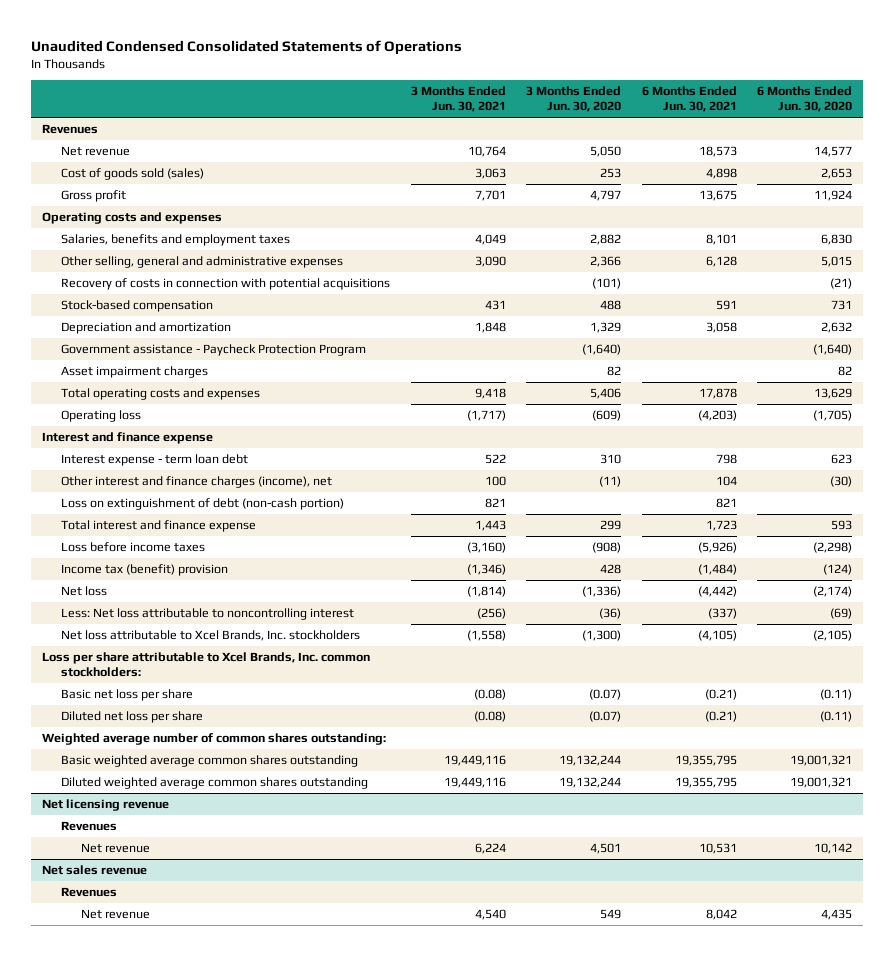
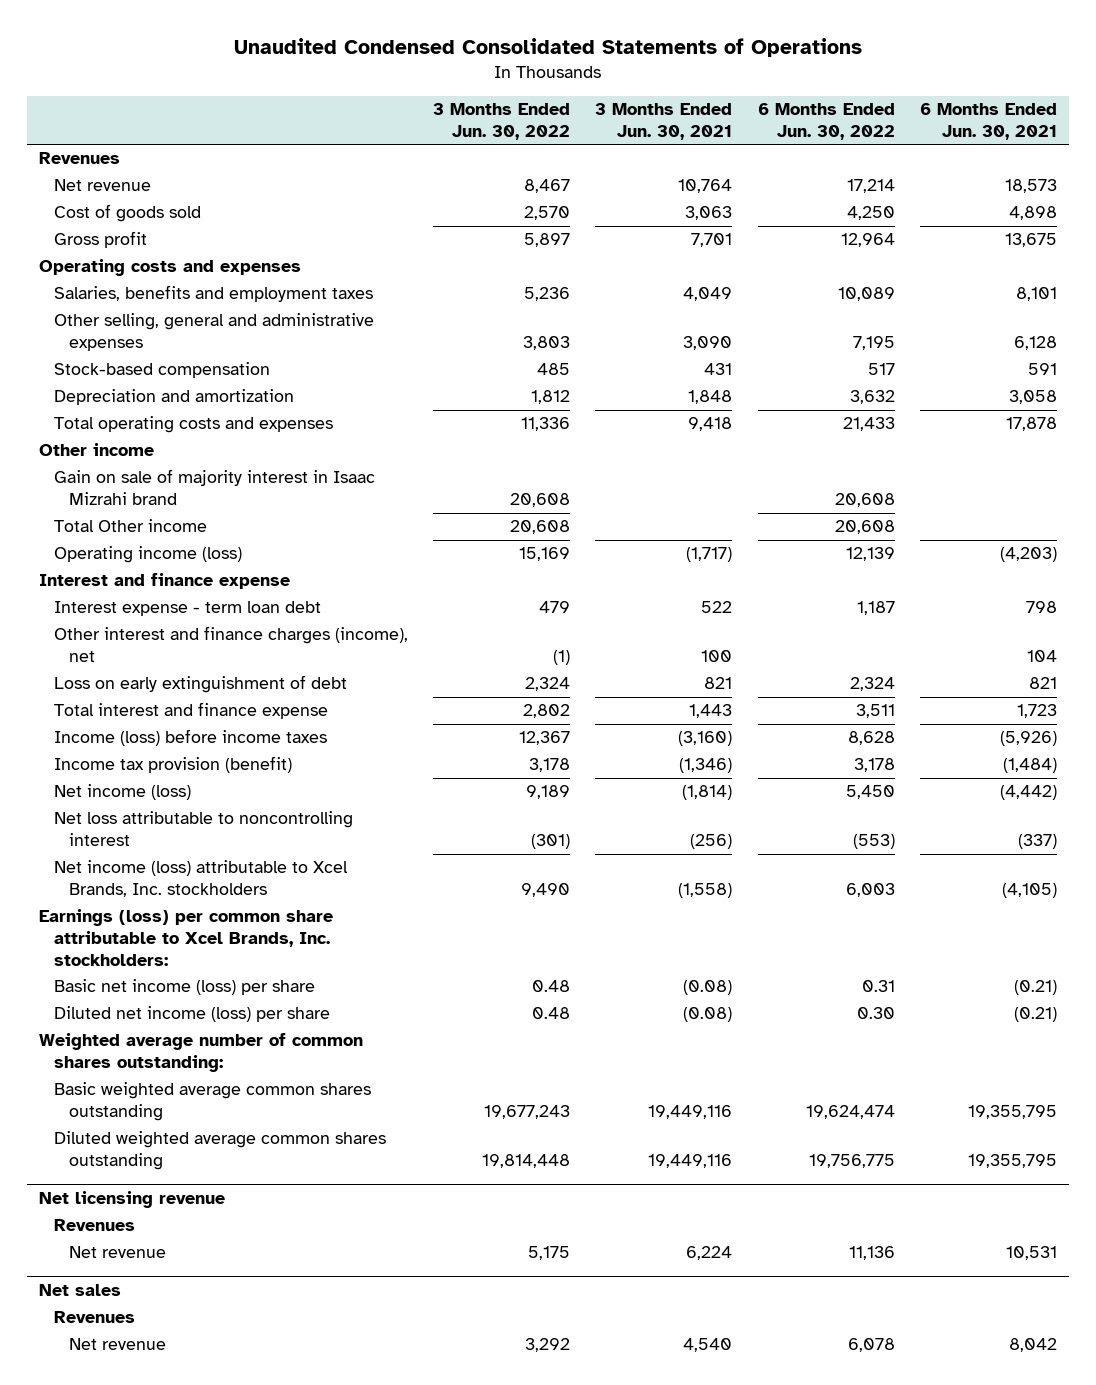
- | 3 Months Ended Jun. 30, 2021 | 3 Months Ended Jun. 30, 2020 | 6 Months Ended Jun. 30, 2021 | 6 Months Ended Jun. 30, 2020
+ | 3 Months Ended Jun. 30, 2022 | 3 Months Ended Jun. 30, 2021 | 6 Months Ended Jun. 30, 2022 | 6 Months Ended Jun. 30, 2021
- Cost of goods sold (sales) | 3,063 | 253 | 4,898 | 2,653
+ Cost of goods sold | 2,570 | 3,063 | 4,250 | 4,898
- Recovery of costs in connection with potential acquisitions | | (101) | | (21)
- Government assistance - Paycheck Protection Program | | (1,640) | | (1,640)
- Asset impairment charges | | 82 | | 82
- Operating loss | (1,717) | (609) | (4,203) | (1,705)
+ Other income
+ Gain on sale of majority interest in Isaac Mizrahi brand | 20,608 | | 20,608 |
+ Total Other income | 20,608 | | 20,608 |
+ Operating income (loss) | 15,169 | (1,717) | 12,139 | (4,203)
- Loss on extinguishment of debt (non-cash portion) | 821 | | 821 |
+ Loss on early extinguishment of debt | 2,324 | 821 | 2,324 | 821
- Loss before income taxes | (3,160) | (908) | (5,926) | (2,298)
- Income tax (benefit) provision | (1,346) | 428 | (1,484) | (124)
- Net loss | (1,814) | (1,336) | (4,442) | (2,174)
- Less: Net loss attributable to noncontrolling interest | (256) | (36) | (337) | (69)
- Net loss attributable to Xcel Brands, Inc. stockholders | (1,558) | (1,300) | (4,105) | (2,105)
- Loss per share attributable to Xcel Brands, Inc. common stockholders:
- Basic net loss per share | (0.08) | (0.07) | (0.21) | (0.11)
- Diluted net loss per share | (0.08) | (0.07) | (0.21) | (0.11)
+ Income (loss) before income taxes | 12,367 | (3,160) | 8,628 | (5,926)
+ Income tax provision (benefit) | 3,178 | (1,346) | 3,178 | (1,484)
+ Net income (loss) | 9,189 | (1,814) | 5,450 | (4,442)
+ Net loss attributable to noncontrolling interest | (301) | (256) | (553) | (337)
+ Net income (loss) attributable to Xcel Brands, Inc. stockholders | 9,490 | (1,558) | 6,003 | (4,105)
+ Earnings (loss) per common share attributable to Xcel Brands, Inc. stockholders:
+ Basic net income (loss) per share | 0.48 | (0.08) | 0.31 | (0.21)
+ Diluted net income (loss) per share | 0.48 | (0.08) | 0.30 | (0.21)
- Net sales revenue
+ Net sales

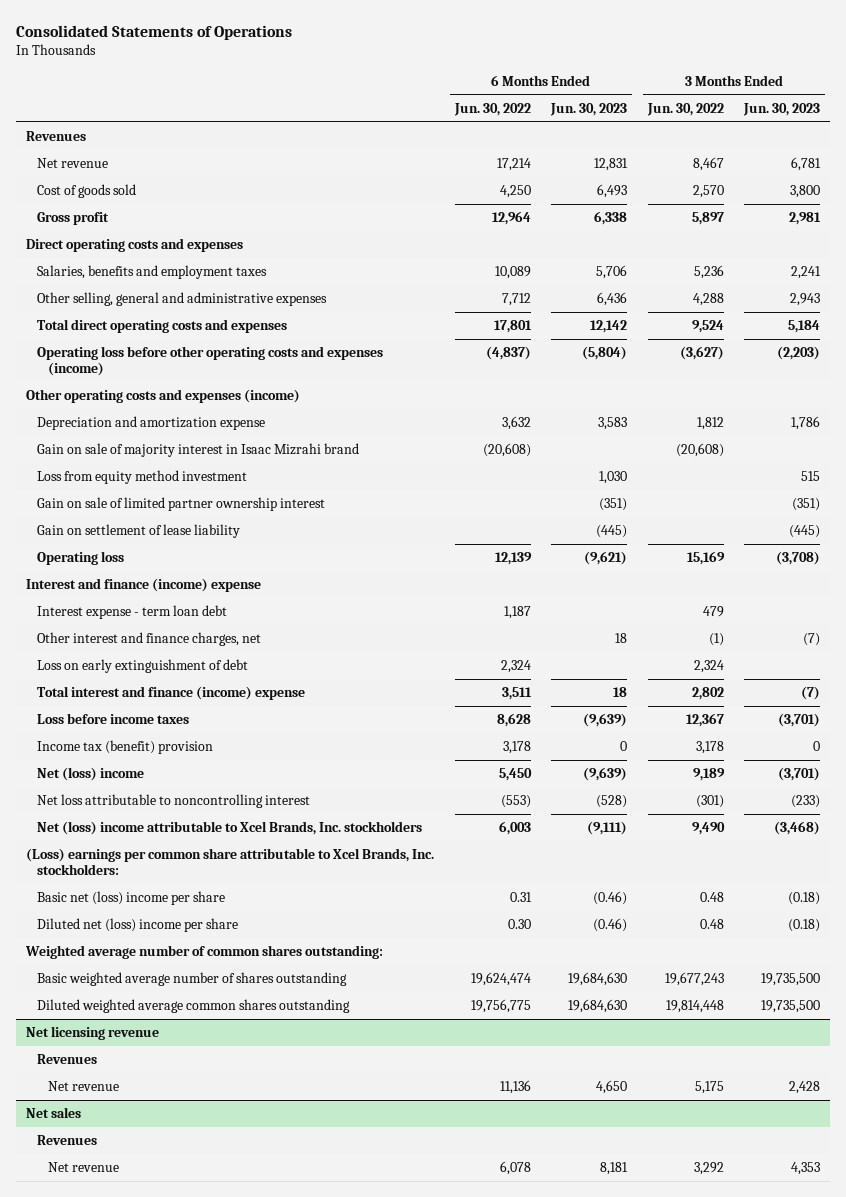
- Unaudited Condensed Consolidated Statements of Operations
+ Consolidated Statements of Operations
- | 3 Months Ended Jun. 30, 2022 | 3 Months Ended Jun. 30, 2021 | 6 Months Ended Jun. 30, 2022 | 6 Months Ended Jun. 30, 2021
+ | 6 Months Ended Jun. 30, 2022 | 6 Months Ended Jun. 30, 2023 | 3 Months Ended Jun. 30, 2022 | 3 Months Ended Jun. 30, 2023
- Operating costs and expenses
+ Direct operating costs and expenses
- Other selling, general and administrative expenses | 3,803 | 3,090 | 7,195 | 6,128
- Stock-based compensation | 485 | 431 | 517 | 591
- Depreciation and amortization | 1,812 | 1,848 | 3,632 | 3,058
- Total operating costs and expenses | 11,336 | 9,418 | 21,433 | 17,878
- Other income
- Gain on sale of majority interest in Isaac Mizrahi brand | 20,608 | | 20,608 |
- Total Other income | 20,608 | | 20,608 |
- Operating income (loss) | 15,169 | (1,717) | 12,139 | (4,203)
- Interest and finance expense
+ Other selling, general and administrative expenses | 7,712 | 6,436 | 4,288 | 2,943
+ Total direct operating costs and expenses | 17,801 | 12,142 | 9,524 | 5,184
+ Operating loss before other operating costs and expenses (income) | (4,837) | (5,804) | (3,627) | (2,203)
+ Other operating costs and expenses (income)
+ Depreciation and amortization expense | 3,632 | 3,583 | 1,812 | 1,786
+ Gain on sale of majority interest in Isaac Mizrahi brand | (20,608) | | (20,608) |
+ Loss from equity method investment | | 1,030 | | 515
+ Gain on sale of limited partner ownership interest | | (351) | | (351)
+ Gain on settlement of lease liability | | (445) | | (445)
+ Operating loss | 12,139 | (9,621) | 15,169 | (3,708)
+ Interest and finance (income) expense
- Other interest and finance charges (income), net | (1) | 100 | | 104
+ Other interest and finance charges, net | | 18 | (1) | (7)
- Total interest and finance expense | 2,802 | 1,443 | 3,511 | 1,723
- Income (loss) before income taxes | 12,367 | (3,160) | 8,628 | (5,926)
- Income tax provision (benefit) | 3,178 | (1,346) | 3,178 | (1,484)
- Net income (loss) | 9,189 | (1,814) | 5,450 | (4,442)
+ Total interest and finance (income) expense | 3,511 | 18 | 2,802 | (7)
+ Loss before income taxes | 8,628 | (9,639) | 12,367 | (3,701)
+ Income tax (benefit) provision | 3,178 | 0 | 3,178 | 0
+ Net (loss) income | 5,450 | (9,639) | 9,189 | (3,701)
- Net income (loss) attributable to Xcel Brands, Inc. stockholders | 9,490 | (1,558) | 6,003 | (4,105)
- Earnings (loss) per common share attributable to Xcel Brands, Inc. stockholders:
- Basic net income (loss) per share | 0.48 | (0.08) | 0.31 | (0.21)
- Diluted net income (loss) per share | 0.48 | (0.08) | 0.30 | (0.21)
+ Net (loss) income attributable to Xcel Brands, Inc. stockholders | 6,003 | (9,111) | 9,490 | (3,468)
+ (Loss) earnings per common share attributable to Xcel Brands, Inc. stockholders:
+ Basic net (loss) income per share | 0.31 | (0.46) | 0.48 | (0.18)
+ Diluted net (loss) income per share | 0.30 | (0.46) | 0.48 | (0.18)
- Basic weighted average common shares outstanding | 19,677,243 | 19,449,116 | 19,624,474 | 19,355,795
+ Basic weighted average number of shares outstanding | 19,624,474 | 19,684,630 | 19,677,243 | 19,735,500

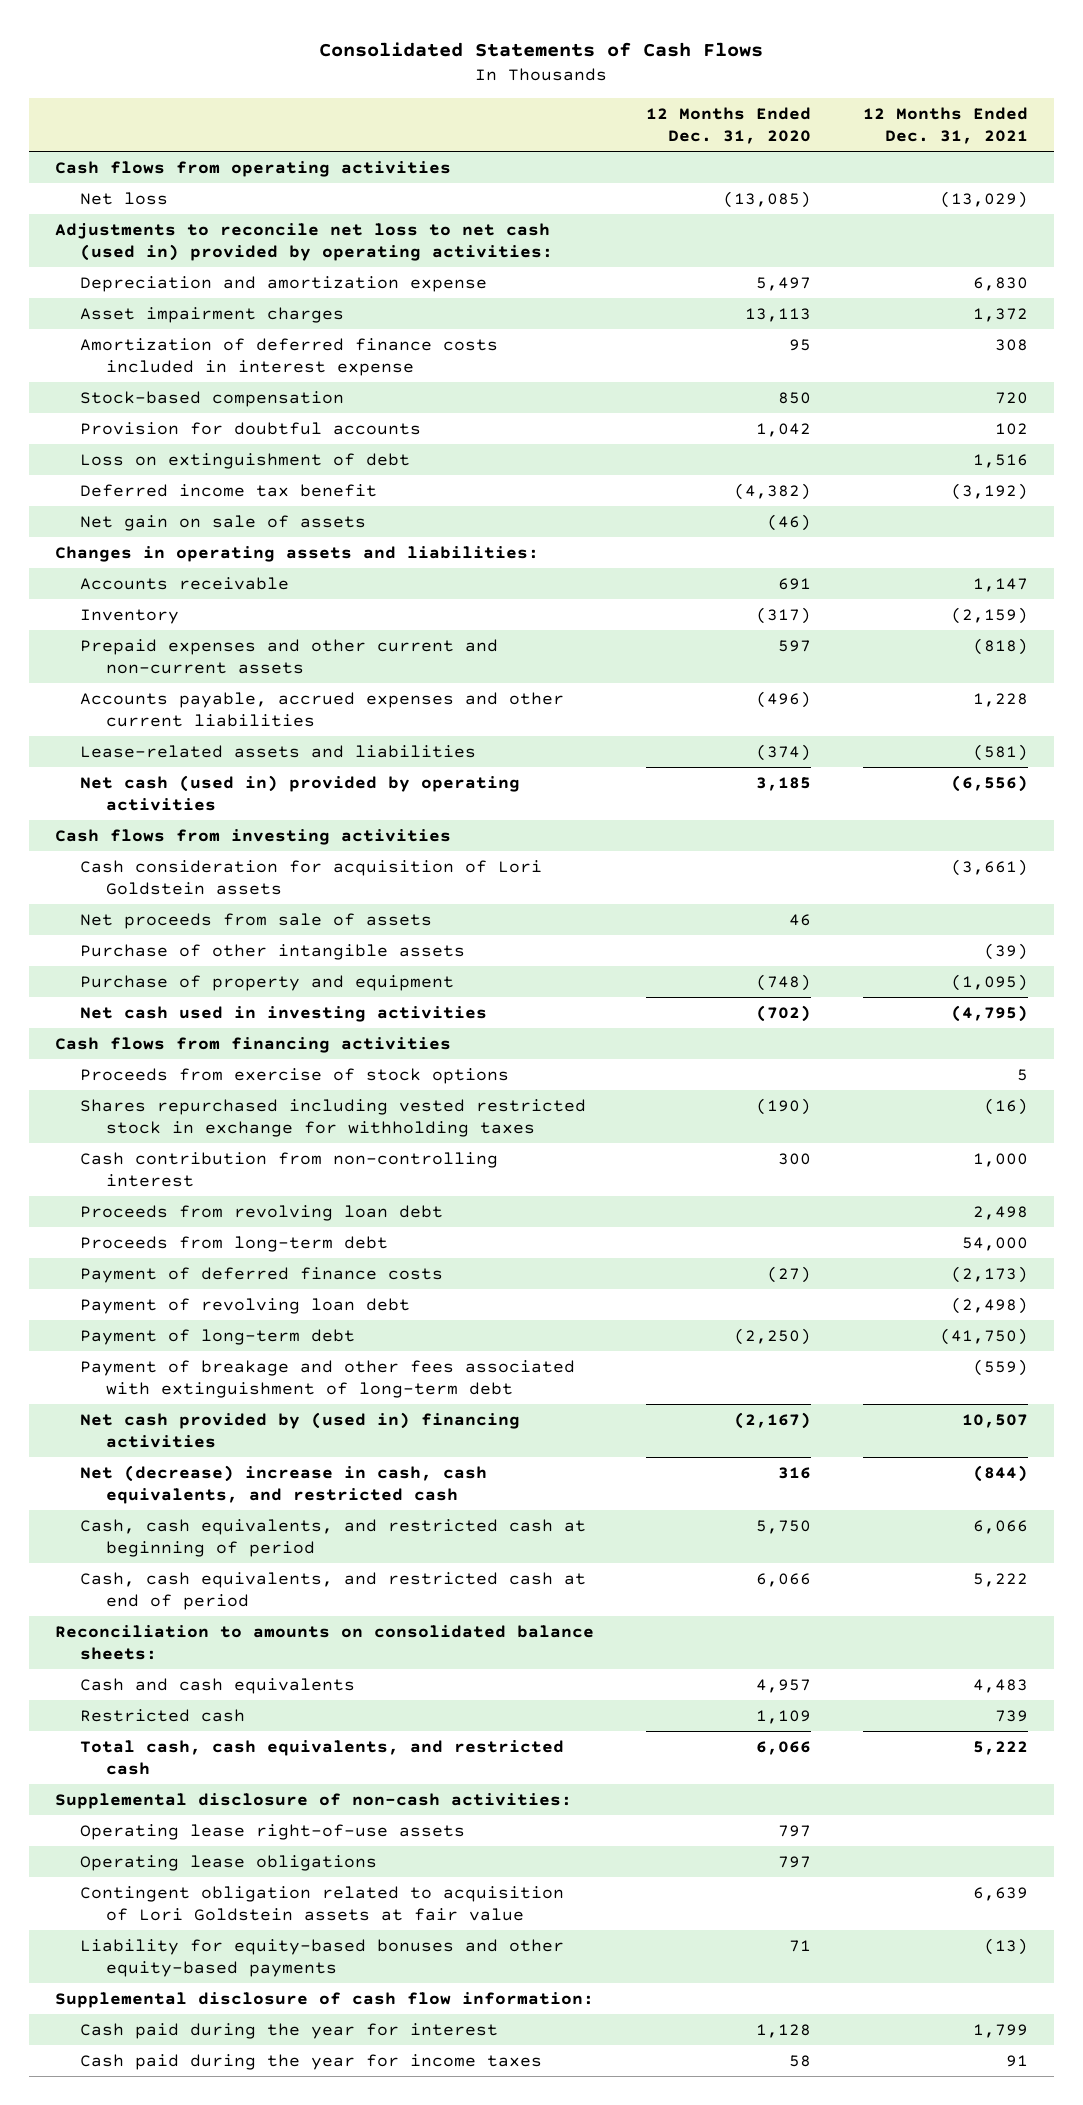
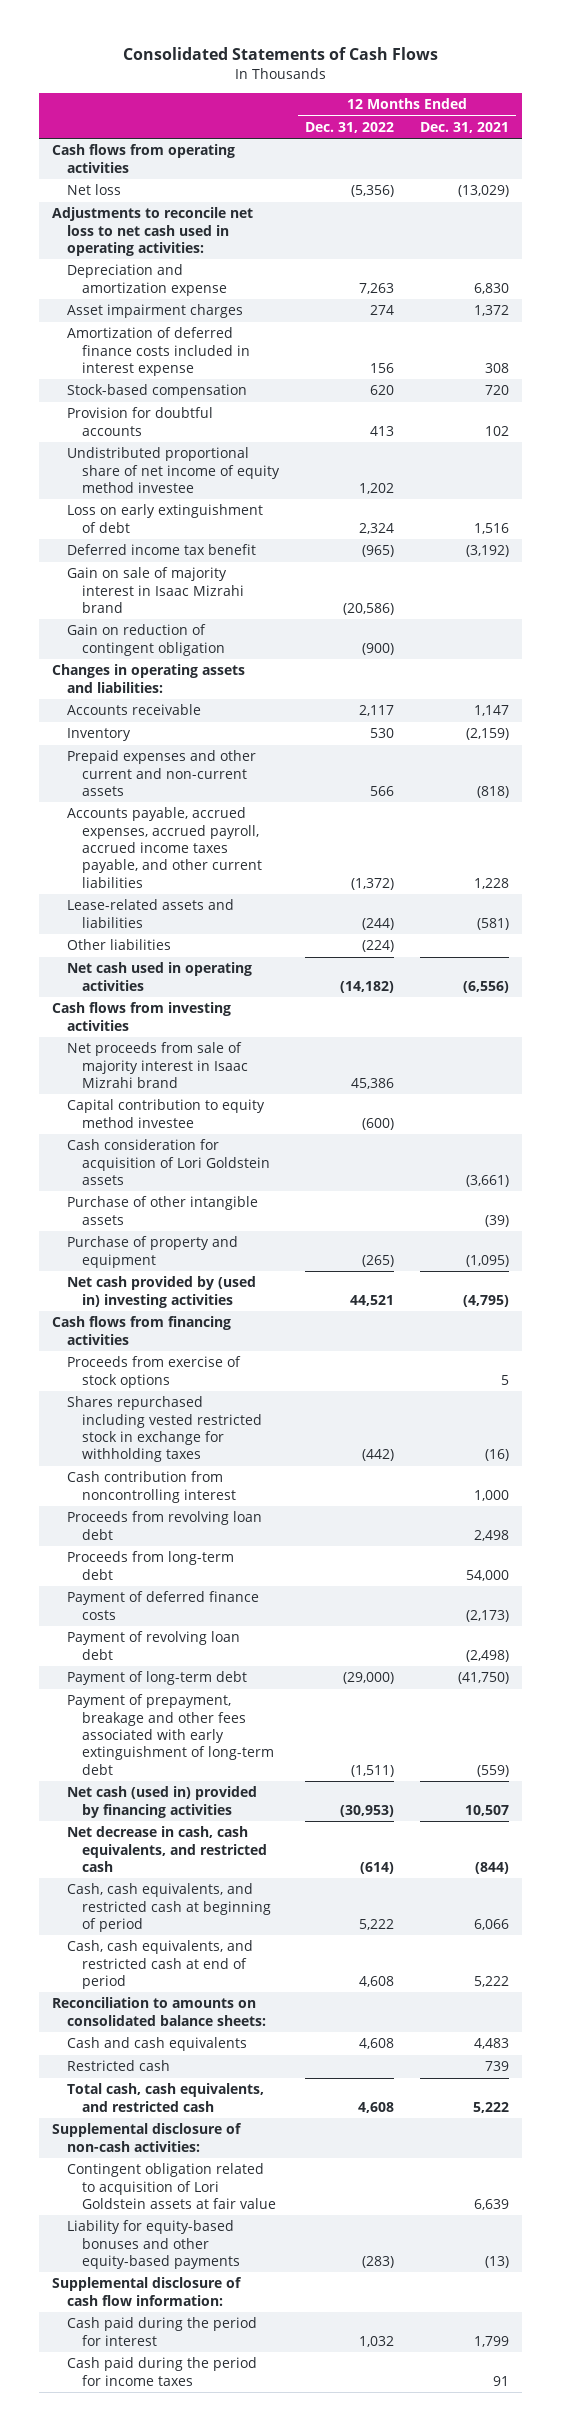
- | 12 Months Ended Dec. 31, 2020 | 12 Months Ended Dec. 31, 2021
+ | 12 Months Ended Dec. 31, 2022 | 12 Months Ended Dec. 31, 2021
- Adjustments to reconcile net loss to net cash (used in) provided by operating activities:
+ Adjustments to reconcile net loss to net cash used in operating activities:
- Loss on extinguishment of debt | | 1,516
+ Undistributed proportional share of net income of equity method investee | 1,202 |
+ Loss on early extinguishment of debt | 2,324 | 1,516
- Net gain on sale of assets | (46) |
+ Gain on sale of majority interest in Isaac Mizrahi brand | (20,586) |
+ Gain on reduction of contingent obligation | (900) |
- Accounts payable, accrued expenses and other current liabilities | (496) | 1,228
+ Accounts payable, accrued expenses, accrued payroll, accrued income taxes payable, and other current liabilities | (1,372) | 1,228
- Net cash (used in) provided by operating activities | 3,185 | (6,556)
+ Other liabilities | (224) |
+ Net cash used in operating activities | (14,182) | (6,556)
+ Net proceeds from sale of majority interest in Isaac Mizrahi brand | 45,386 |
+ Capital contribution to equity method investee | (600) |
- Net proceeds from sale of assets | 46 |
- Net cash used in investing activities | (702) | (4,795)
+ Net cash provided by (used in) investing activities | 44,521 | (4,795)
- Cash contribution from non-controlling interest | 300 | 1,000
+ Cash contribution from noncontrolling interest | | 1,000
- Payment of breakage and other fees associated with extinguishment of long-term debt | | (559)
- Net cash provided by (used in) financing activities | (2,167) | 10,507
- Net (decrease) increase in cash, cash equivalents, and restricted cash | 316 | (844)
+ Payment of prepayment, breakage and other fees associated with early extinguishment of long-term debt | (1,511) | (559)
+ Net cash (used in) provided by financing activities | (30,953) | 10,507
+ Net decrease in cash, cash equivalents, and restricted cash | (614) | (844)
- Operating lease right-of-use assets | 797 |
- Operating lease obligations | 797 |
- Cash paid during the year for interest | 1,128 | 1,799
- Cash paid during the year for income taxes | 58 | 91
+ Cash paid during the period for interest | 1,032 | 1,799
+ Cash paid during the period for income taxes | | 91

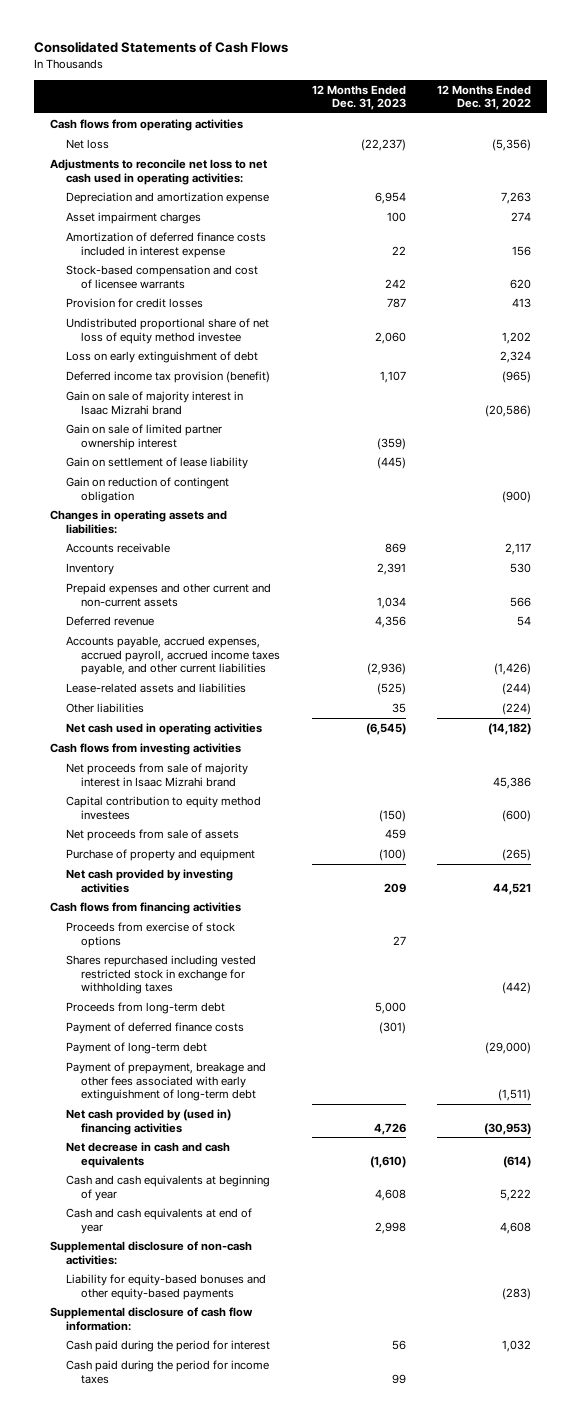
- | 12 Months Ended Dec. 31, 2022 | 12 Months Ended Dec. 31, 2021
+ | 12 Months Ended Dec. 31, 2023 | 12 Months Ended Dec. 31, 2022
- Stock-based compensation | 620 | 720
- Provision for doubtful accounts | 413 | 102
- Undistributed proportional share of net income of equity method investee | 1,202 |
+ Stock-based compensation and cost of licensee warrants | 242 | 620
+ Provision for credit losses | 787 | 413
+ Undistributed proportional share of net loss of equity method investee | 2,060 | 1,202
- Deferred income tax benefit | (965) | (3,192)
+ Deferred income tax provision (benefit) | 1,107 | (965)
+ Gain on sale of limited partner ownership interest | (359) |
+ Gain on settlement of lease liability | (445) |
- Accounts payable, accrued expenses, accrued payroll, accrued income taxes payable, and other current liabilities | (1,372) | 1,228
+ Deferred revenue | 4,356 | 54
+ Accounts payable, accrued expenses, accrued payroll, accrued income taxes payable, and other current liabilities | (2,936) | (1,426)
- Capital contribution to equity method investee | (600) |
- Cash consideration for acquisition of Lori Goldstein assets | | (3,661)
- Purchase of other intangible assets | | (39)
+ Capital contribution to equity method investees | (150) | (600)
+ Net proceeds from sale of assets | 459 |
- Net cash provided by (used in) investing activities | 44,521 | (4,795)
+ Net cash provided by investing activities | 209 | 44,521
- Cash contribution from noncontrolling interest | | 1,000
- Proceeds from revolving loan debt | | 2,498
- Payment of revolving loan debt | | (2,498)
- Net cash (used in) provided by financing activities | (30,953) | 10,507
- Net decrease in cash, cash equivalents, and restricted cash | (614) | (844)
- Cash, cash equivalents, and restricted cash at beginning of period | 5,222 | 6,066
- Cash, cash equivalents, and restricted cash at end of period | 4,608 | 5,222
- Reconciliation to amounts on consolidated balance sheets:
- Cash and cash equivalents | 4,608 | 4,483
- Restricted cash | | 739
- Total cash, cash equivalents, and restricted cash | 4,608 | 5,222
+ Net cash provided by (used in) financing activities | 4,726 | (30,953)
+ Net decrease in cash and cash equivalents | (1,610) | (614)
+ Cash and cash equivalents at beginning of year | 4,608 | 5,222
+ Cash and cash equivalents at end of year | 2,998 | 4,608
- Contingent obligation related to acquisition of Lori Goldstein assets at fair value | | 6,639

